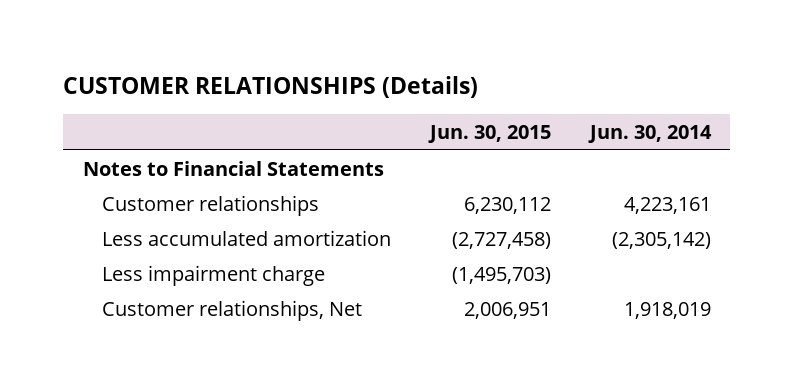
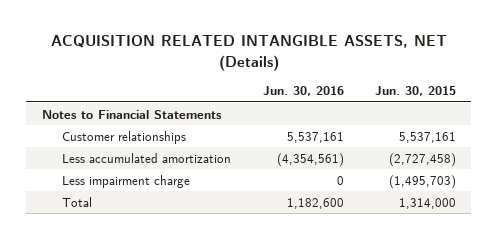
- CUSTOMER RELATIONSHIPS (Details)
+ ACQUISITION RELATED INTANGIBLE ASSETS, NET (Details)
- | Jun. 30, 2015 | Jun. 30, 2014
+ | Jun. 30, 2016 | Jun. 30, 2015
- Customer relationships | 6,230,112 | 4,223,161
+ Customer relationships | 5,537,161 | 5,537,161
- Customer relationships, Net | 2,006,951 | 1,918,019
+ Total | 1,182,600 | 1,314,000

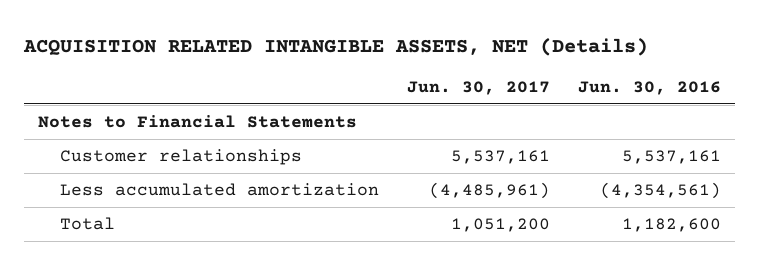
- | Jun. 30, 2016 | Jun. 30, 2015
+ | Jun. 30, 2017 | Jun. 30, 2016
- Less impairment charge | 0 | (1,495,703)

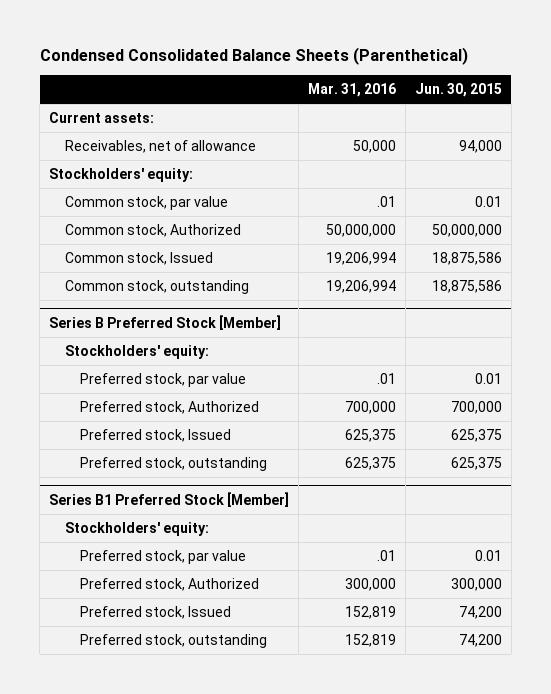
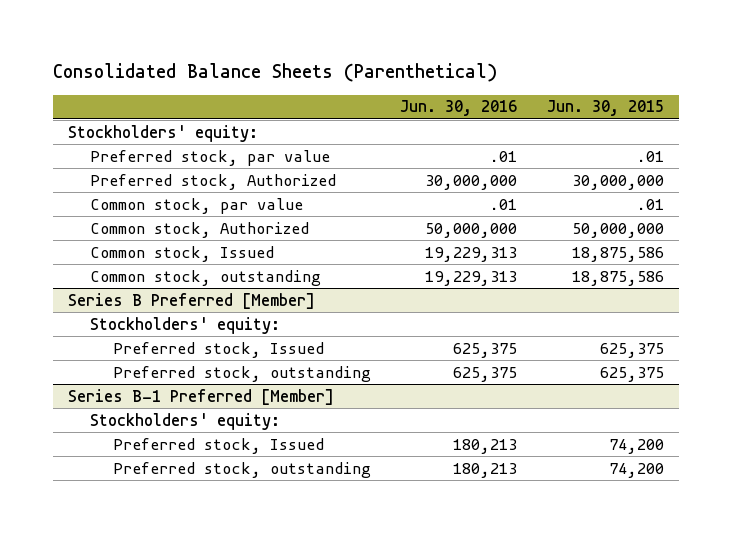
- Condensed Consolidated Balance Sheets (Parenthetical)
+ Consolidated Balance Sheets (Parenthetical)
- | Mar. 31, 2016 | Jun. 30, 2015
+ | Jun. 30, 2016 | Jun. 30, 2015
- Current assets:
- Receivables, net of allowance | 50,000 | 94,000
- Common stock, par value | .01 | 0.01
+ Preferred stock, par value | .01 | .01
+ Preferred stock, Authorized | 30,000,000 | 30,000,000
+ Common stock, par value | .01 | .01
- Series B Preferred Stock [Member]
+ Series B Preferred [Member]
- Preferred stock, par value | .01 | 0.01
- Preferred stock, Authorized | 700,000 | 700,000
- Series B1 Preferred Stock [Member]
+ Series B-1 Preferred [Member]
- Preferred stock, par value | .01 | 0.01
- Preferred stock, Authorized | 300,000 | 300,000

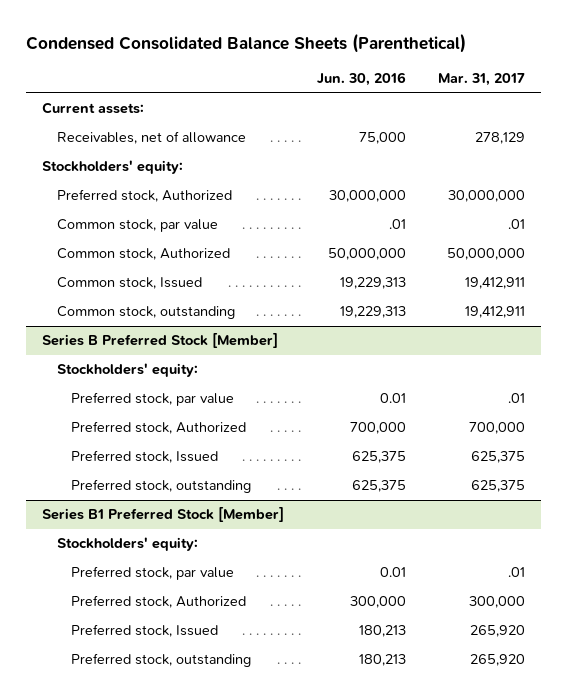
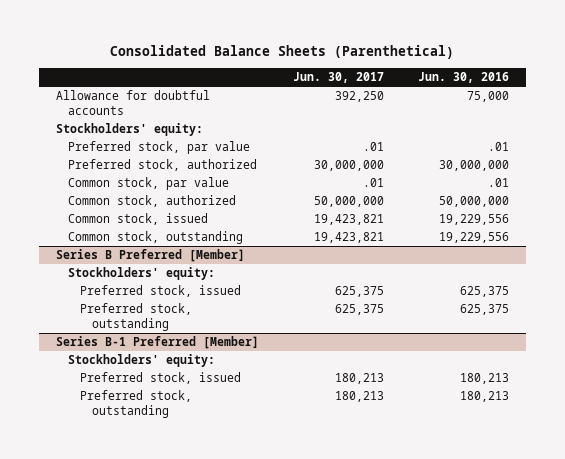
- Condensed Consolidated Balance Sheets (Parenthetical)
+ Consolidated Balance Sheets (Parenthetical)
- | Jun. 30, 2016 | Mar. 31, 2017
+ | Jun. 30, 2017 | Jun. 30, 2016
- Current assets:
- Receivables, net of allowance | 75,000 | 278,129
+ Allowance for doubtful accounts | 392,250 | 75,000
- Preferred stock, Authorized | 30,000,000 | 30,000,000
+ Preferred stock, par value | .01 | .01
+ Preferred stock, authorized | 30,000,000 | 30,000,000
- Common stock, Authorized | 50,000,000 | 50,000,000
- Common stock, Issued | 19,229,313 | 19,412,911
- Common stock, outstanding | 19,229,313 | 19,412,911
- Series B Preferred Stock [Member]
+ Common stock, authorized | 50,000,000 | 50,000,000
+ Common stock, issued | 19,423,821 | 19,229,556
+ Common stock, outstanding | 19,423,821 | 19,229,556
+ Series B Preferred [Member]
- Preferred stock, par value | 0.01 | .01
- Preferred stock, Authorized | 700,000 | 700,000
- Preferred stock, Issued | 625,375 | 625,375
+ Preferred stock, issued | 625,375 | 625,375
- Series B1 Preferred Stock [Member]
+ Series B-1 Preferred [Member]
- Preferred stock, par value | 0.01 | .01
- Preferred stock, Authorized | 300,000 | 300,000
- Preferred stock, Issued | 180,213 | 265,920
+ Preferred stock, issued | 180,213 | 180,213

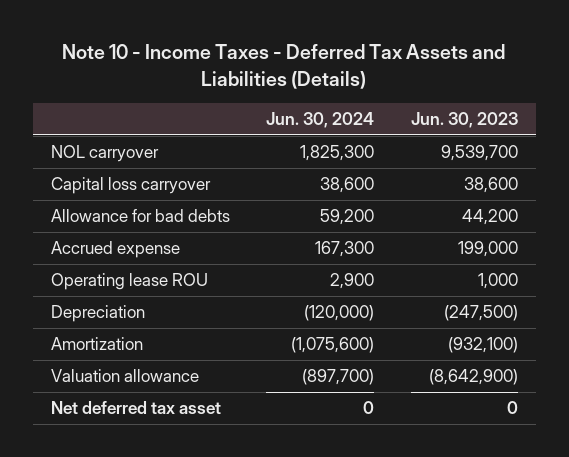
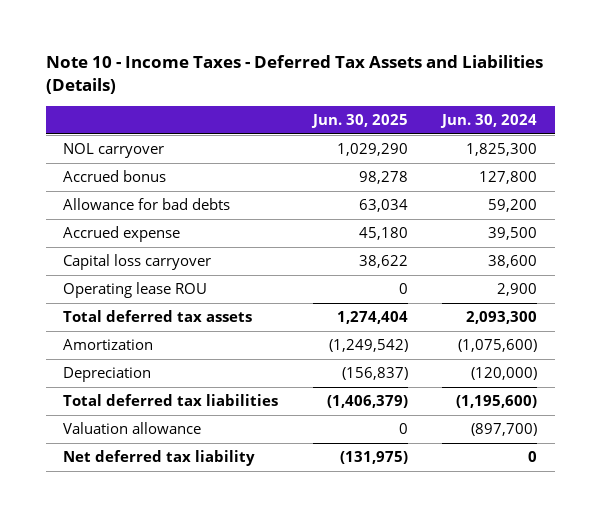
- | Jun. 30, 2024 | Jun. 30, 2023
+ | Jun. 30, 2025 | Jun. 30, 2024
+ Accrued bonus | 98,278 | 127,800
- Accrued expense | 167,300 | 199,000
+ Accrued expense | 45,180 | 39,500
moved down: Capital loss carryover | 38,622 | 38,600
+ Total deferred tax assets | 1,274,404 | 2,093,300
moved down: Depreciation | (156,837) | (120,000)
+ Total deferred tax liabilities | (1,406,379) | (1,195,600)
- Net deferred tax asset | 0 | 0
+ Net deferred tax liability | (131,975) | 0

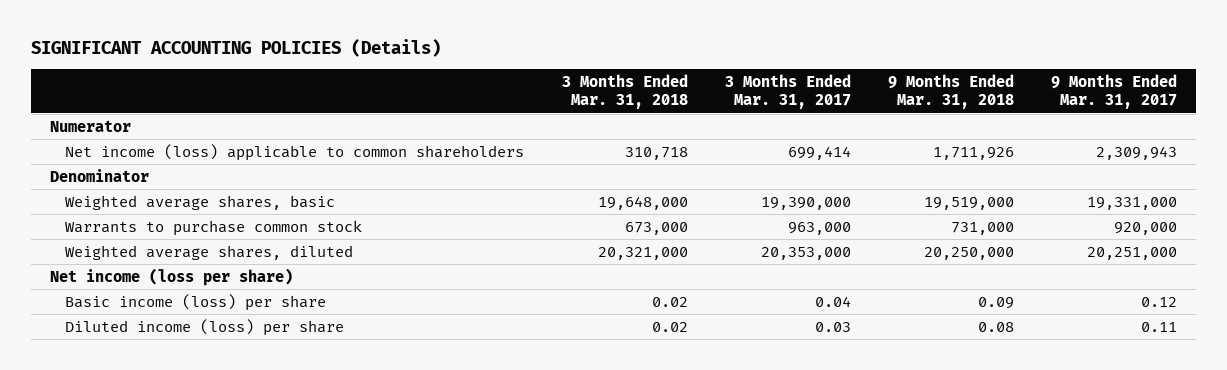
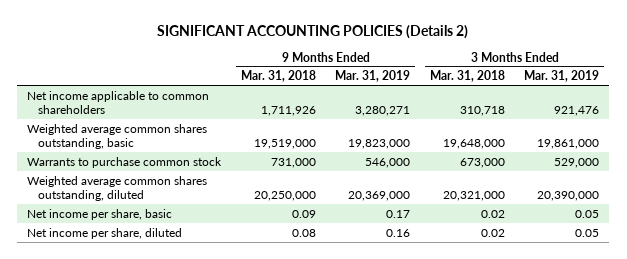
- SIGNIFICANT ACCOUNTING POLICIES (Details)
+ SIGNIFICANT ACCOUNTING POLICIES (Details 2)
- | 3 Months Ended Mar. 31, 2018 | 3 Months Ended Mar. 31, 2017 | 9 Months Ended Mar. 31, 2018 | 9 Months Ended Mar. 31, 2017
+ | 9 Months Ended Mar. 31, 2018 | 9 Months Ended Mar. 31, 2019 | 3 Months Ended Mar. 31, 2018 | 3 Months Ended Mar. 31, 2019
- Numerator
- Net income (loss) applicable to common shareholders | 310,718 | 699,414 | 1,711,926 | 2,309,943
- Denominator
- Weighted average shares, basic | 19,648,000 | 19,390,000 | 19,519,000 | 19,331,000
+ Net income applicable to common shareholders | 1,711,926 | 3,280,271 | 310,718 | 921,476
+ Weighted average common shares outstanding, basic | 19,519,000 | 19,823,000 | 19,648,000 | 19,861,000
- Weighted average shares, diluted | 20,321,000 | 20,353,000 | 20,250,000 | 20,251,000
- Net income (loss per share)
- Basic income (loss) per share | 0.02 | 0.04 | 0.09 | 0.12
- Diluted income (loss) per share | 0.02 | 0.03 | 0.08 | 0.11
+ Weighted average common shares outstanding, diluted | 20,250,000 | 20,369,000 | 20,321,000 | 20,390,000
+ Net income per share, basic | 0.09 | 0.17 | 0.02 | 0.05
+ Net income per share, diluted | 0.08 | 0.16 | 0.02 | 0.05

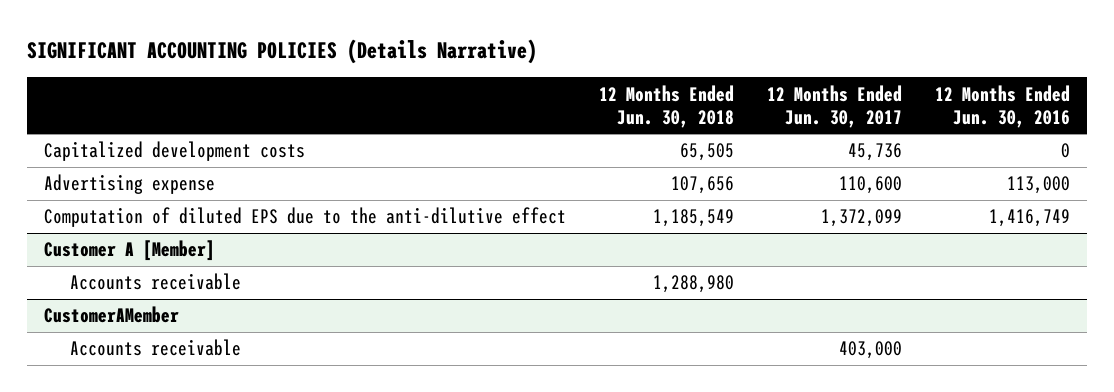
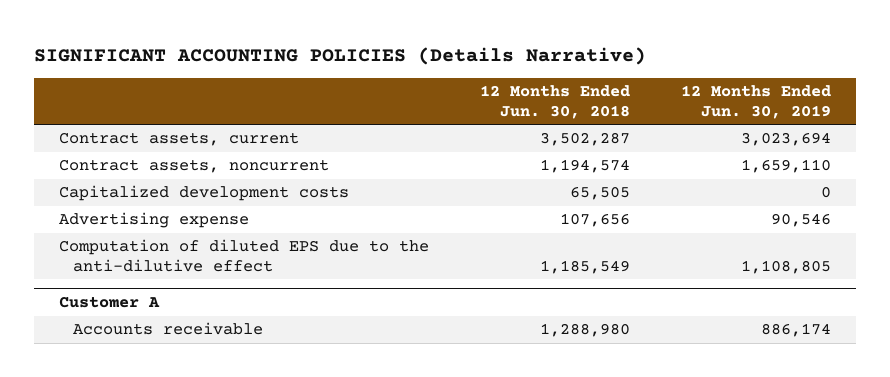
- | 12 Months Ended Jun. 30, 2018 | 12 Months Ended Jun. 30, 2017 | 12 Months Ended Jun. 30, 2016
+ | 12 Months Ended Jun. 30, 2018 | 12 Months Ended Jun. 30, 2019
+ Contract assets, current | 3,502,287 | 3,023,694
+ Contract assets, noncurrent | 1,194,574 | 1,659,110
- Customer A [Member]
+ Customer A
- CustomerAMember
- Accounts receivable | | 403,000 |

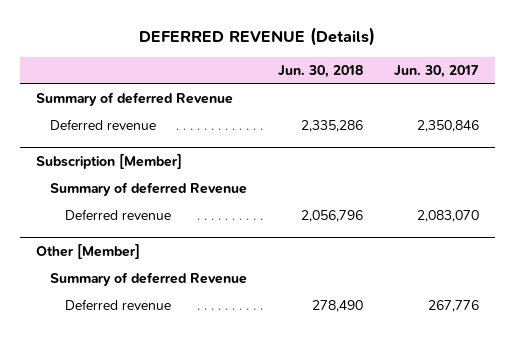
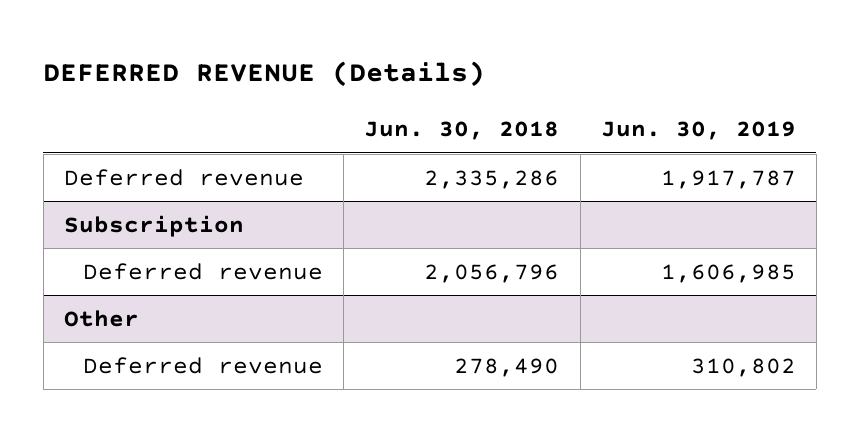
- | Jun. 30, 2018 | Jun. 30, 2017
+ | Jun. 30, 2018 | Jun. 30, 2019
- Summary of deferred Revenue
- Subscription [Member]
- Summary of deferred Revenue
+ Subscription
- Other [Member]
- Summary of deferred Revenue
+ Other

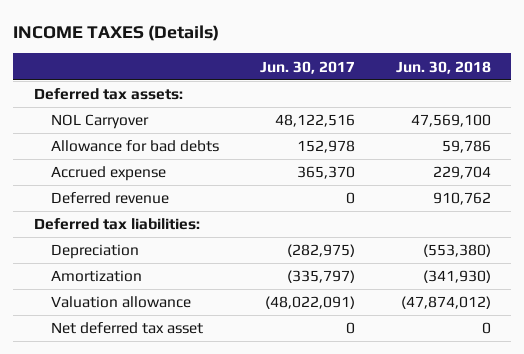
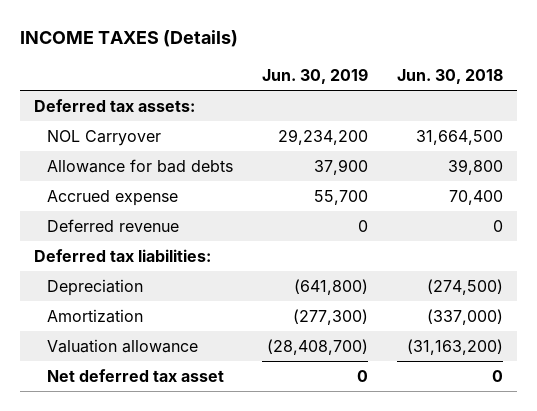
- | Jun. 30, 2017 | Jun. 30, 2018
+ | Jun. 30, 2019 | Jun. 30, 2018
- NOL Carryover | 48,122,516 | 47,569,100
- Allowance for bad debts | 152,978 | 59,786
- Accrued expense | 365,370 | 229,704
- Deferred revenue | 0 | 910,762
+ NOL Carryover | 29,234,200 | 31,664,500
+ Allowance for bad debts | 37,900 | 39,800
+ Accrued expense | 55,700 | 70,400
+ Deferred revenue | 0 | 0
- Depreciation | (282,975) | (553,380)
- Amortization | (335,797) | (341,930)
- Valuation allowance | (48,022,091) | (47,874,012)
+ Depreciation | (641,800) | (274,500)
+ Amortization | (277,300) | (337,000)
+ Valuation allowance | (28,408,700) | (31,163,200)

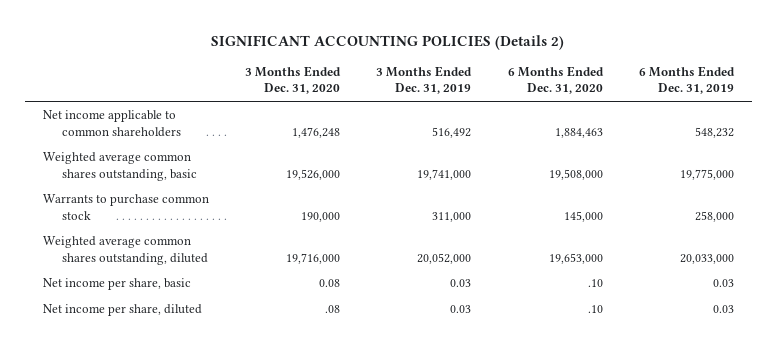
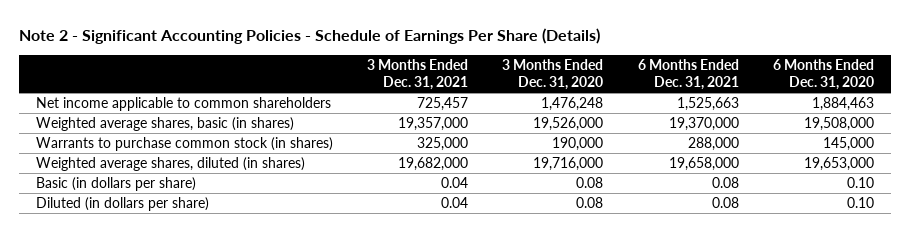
- SIGNIFICANT ACCOUNTING POLICIES (Details 2)
+ Note 2 - Significant Accounting Policies - Schedule of Earnings Per Share (Details)
- | 3 Months Ended Dec. 31, 2020 | 3 Months Ended Dec. 31, 2019 | 6 Months Ended Dec. 31, 2020 | 6 Months Ended Dec. 31, 2019
+ | 3 Months Ended Dec. 31, 2021 | 3 Months Ended Dec. 31, 2020 | 6 Months Ended Dec. 31, 2021 | 6 Months Ended Dec. 31, 2020
- Weighted average common shares outstanding, basic | 19,526,000 | 19,741,000 | 19,508,000 | 19,775,000
- Warrants to purchase common stock | 190,000 | 311,000 | 145,000 | 258,000
- Weighted average common shares outstanding, diluted | 19,716,000 | 20,052,000 | 19,653,000 | 20,033,000
- Net income per share, basic | 0.08 | 0.03 | .10 | 0.03
- Net income per share, diluted | .08 | 0.03 | .10 | 0.03
+ Weighted average shares, basic (in shares) | 19,357,000 | 19,526,000 | 19,370,000 | 19,508,000
+ Warrants to purchase common stock (in shares) | 325,000 | 190,000 | 288,000 | 145,000
+ Weighted average shares, diluted (in shares) | 19,682,000 | 19,716,000 | 19,658,000 | 19,653,000
+ Basic (in dollars per share) | 0.04 | 0.08 | 0.08 | 0.10
+ Diluted (in dollars per share) | 0.04 | 0.08 | 0.08 | 0.10

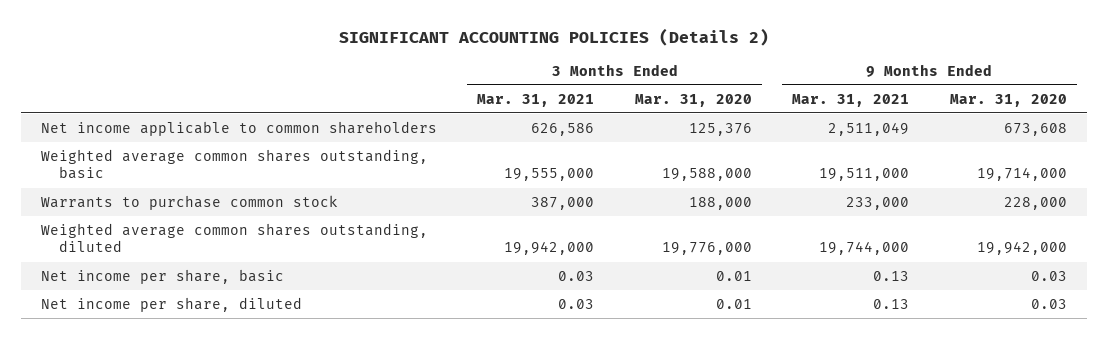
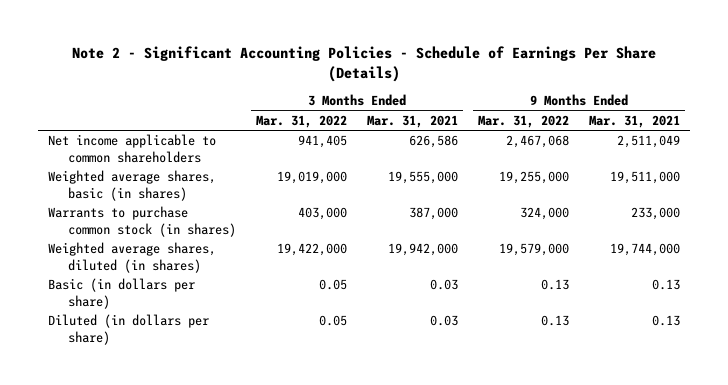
- SIGNIFICANT ACCOUNTING POLICIES (Details 2)
+ Note 2 - Significant Accounting Policies - Schedule of Earnings Per Share (Details)
- | 3 Months Ended Mar. 31, 2021 | 3 Months Ended Mar. 31, 2020 | 9 Months Ended Mar. 31, 2021 | 9 Months Ended Mar. 31, 2020
+ | 3 Months Ended Mar. 31, 2022 | 3 Months Ended Mar. 31, 2021 | 9 Months Ended Mar. 31, 2022 | 9 Months Ended Mar. 31, 2021
- Weighted average common shares outstanding, basic | 19,555,000 | 19,588,000 | 19,511,000 | 19,714,000
- Warrants to purchase common stock | 387,000 | 188,000 | 233,000 | 228,000
- Weighted average common shares outstanding, diluted | 19,942,000 | 19,776,000 | 19,744,000 | 19,942,000
- Net income per share, basic | 0.03 | 0.01 | 0.13 | 0.03
- Net income per share, diluted | 0.03 | 0.01 | 0.13 | 0.03
+ Weighted average shares, basic (in shares) | 19,019,000 | 19,555,000 | 19,255,000 | 19,511,000
+ Warrants to purchase common stock (in shares) | 403,000 | 387,000 | 324,000 | 233,000
+ Weighted average shares, diluted (in shares) | 19,422,000 | 19,942,000 | 19,579,000 | 19,744,000
+ Basic (in dollars per share) | 0.05 | 0.03 | 0.13 | 0.13
+ Diluted (in dollars per share) | 0.05 | 0.03 | 0.13 | 0.13

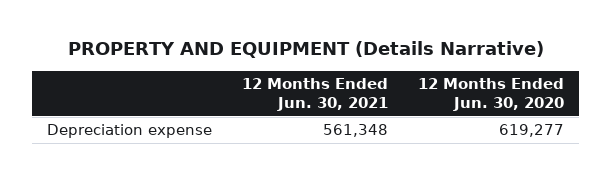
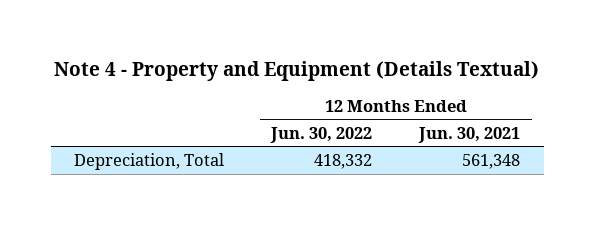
- PROPERTY AND EQUIPMENT (Details Narrative)
+ Note 4 - Property and Equipment (Details Textual)
- | 12 Months Ended Jun. 30, 2021 | 12 Months Ended Jun. 30, 2020
+ | 12 Months Ended Jun. 30, 2022 | 12 Months Ended Jun. 30, 2021
- Depreciation expense | 561,348 | 619,277
+ Depreciation, Total | 418,332 | 561,348

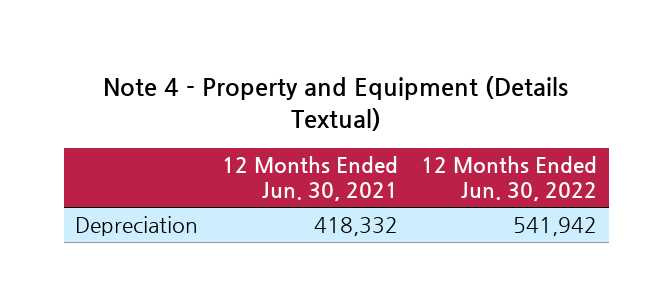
- | 12 Months Ended Jun. 30, 2022 | 12 Months Ended Jun. 30, 2021
+ | 12 Months Ended Jun. 30, 2021 | 12 Months Ended Jun. 30, 2022
- Depreciation, Total | 418,332 | 561,348
+ Depreciation | 418,332 | 541,942

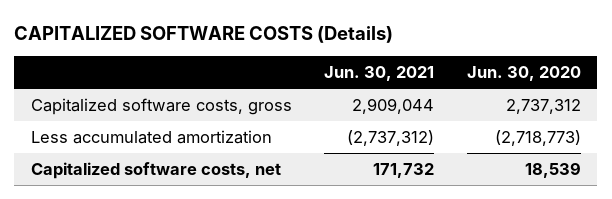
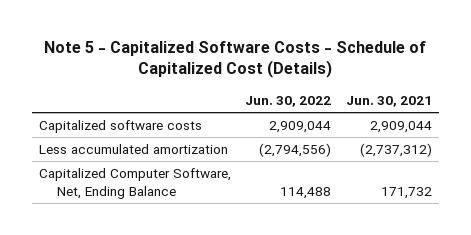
- CAPITALIZED SOFTWARE COSTS (Details)
+ Note 5 - Capitalized Software Costs - Schedule of Capitalized Cost (Details)
- | Jun. 30, 2021 | Jun. 30, 2020
+ | Jun. 30, 2022 | Jun. 30, 2021
- Capitalized software costs, gross | 2,909,044 | 2,737,312
+ Capitalized software costs | 2,909,044 | 2,909,044
- Capitalized software costs, net | 171,732 | 18,539
+ Capitalized Computer Software, Net, Ending Balance | 114,488 | 171,732

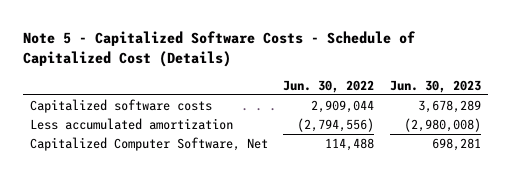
- | Jun. 30, 2022 | Jun. 30, 2021
+ | Jun. 30, 2022 | Jun. 30, 2023
- Capitalized Computer Software, Net, Ending Balance | 114,488 | 171,732
+ Capitalized Computer Software, Net | 114,488 | 698,281

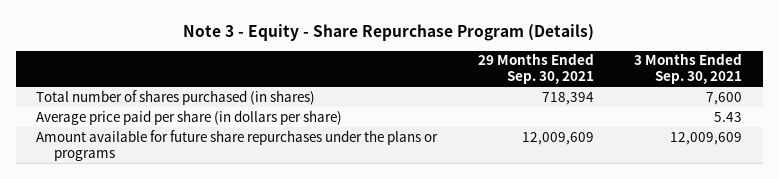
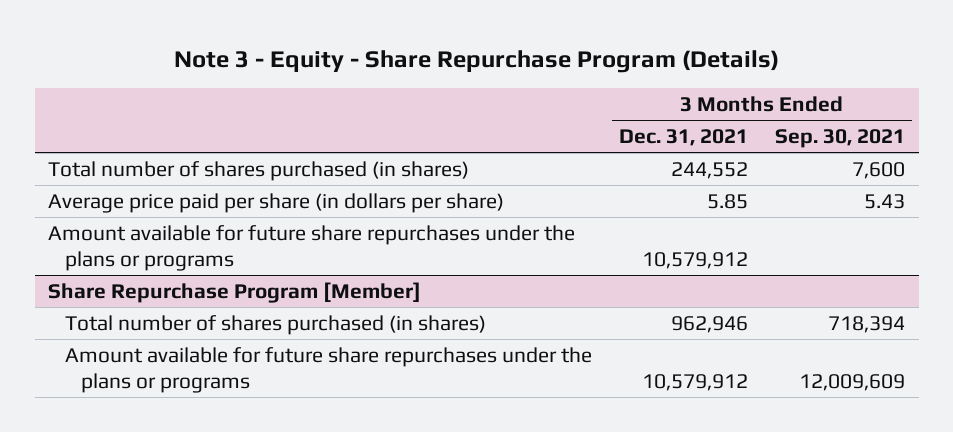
- | 29 Months Ended Sep. 30, 2021 | 3 Months Ended Sep. 30, 2021
+ | 3 Months Ended Dec. 31, 2021 | 3 Months Ended Sep. 30, 2021
+ Amount available for future share repurchases under the plans or programs | 10,579,912 |
+ Share Repurchase Program [Member]
+ Total number of shares purchased (in shares) | 962,946 | 718,394

